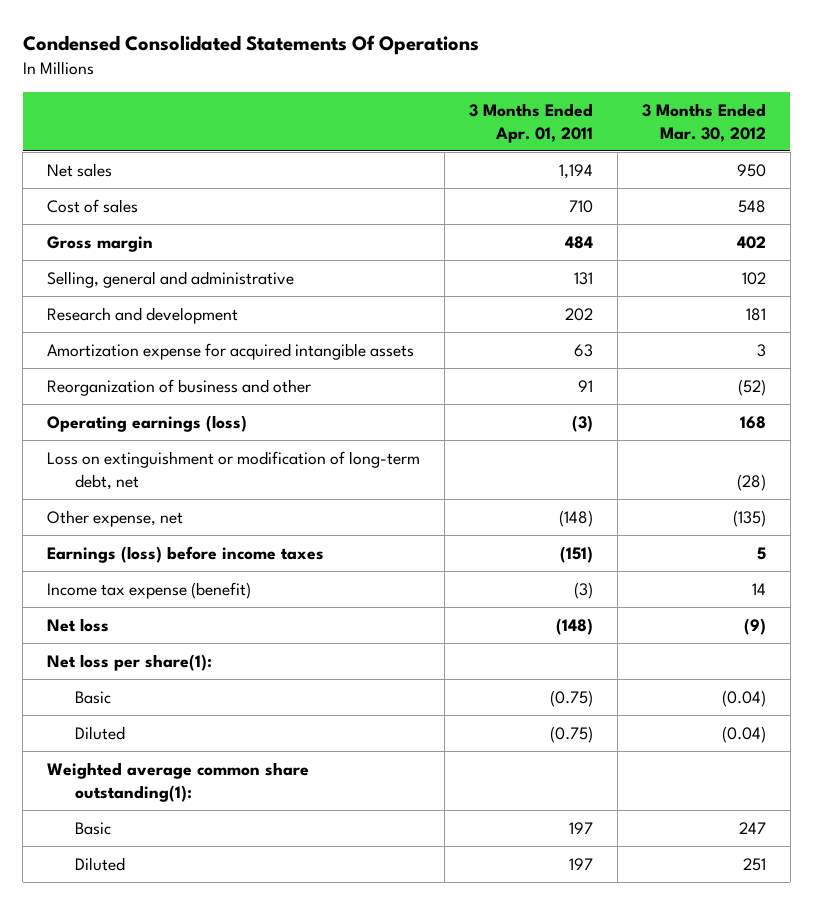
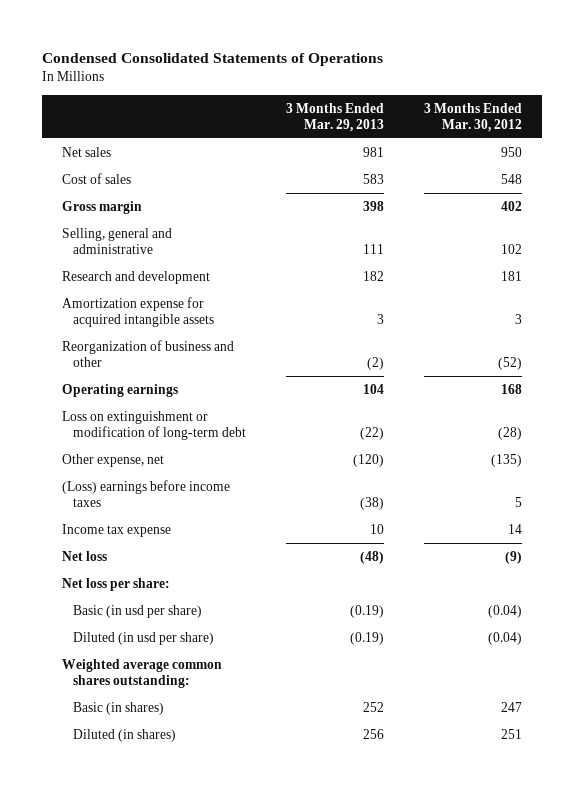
- Condensed Consolidated Statements Of Operations
+ Condensed Consolidated Statements of Operations
- | 3 Months Ended Apr. 01, 2011 | 3 Months Ended Mar. 30, 2012
+ | 3 Months Ended Mar. 29, 2013 | 3 Months Ended Mar. 30, 2012
- Operating earnings (loss) | (3) | 168
- Loss on extinguishment or modification of long-term debt, net | | (28)
+ Operating earnings | 104 | 168
+ Loss on extinguishment or modification of long-term debt | (22) | (28)
- Earnings (loss) before income taxes | (151) | 5
- Income tax expense (benefit) | (3) | 14
+ (Loss) earnings before income taxes | (38) | 5
+ Income tax expense | 10 | 14
- Net loss per share(1):
- Basic | (0.75) | (0.04)
- Diluted | (0.75) | (0.04)
- Weighted average common share outstanding(1):
- Basic | 197 | 247
- Diluted | 197 | 251
+ Net loss per share:
+ Basic (in usd per share) | (0.19) | (0.04)
+ Diluted (in usd per share) | (0.19) | (0.04)
+ Weighted average common shares outstanding:
+ Basic (in shares) | 252 | 247
+ Diluted (in shares) | 256 | 251

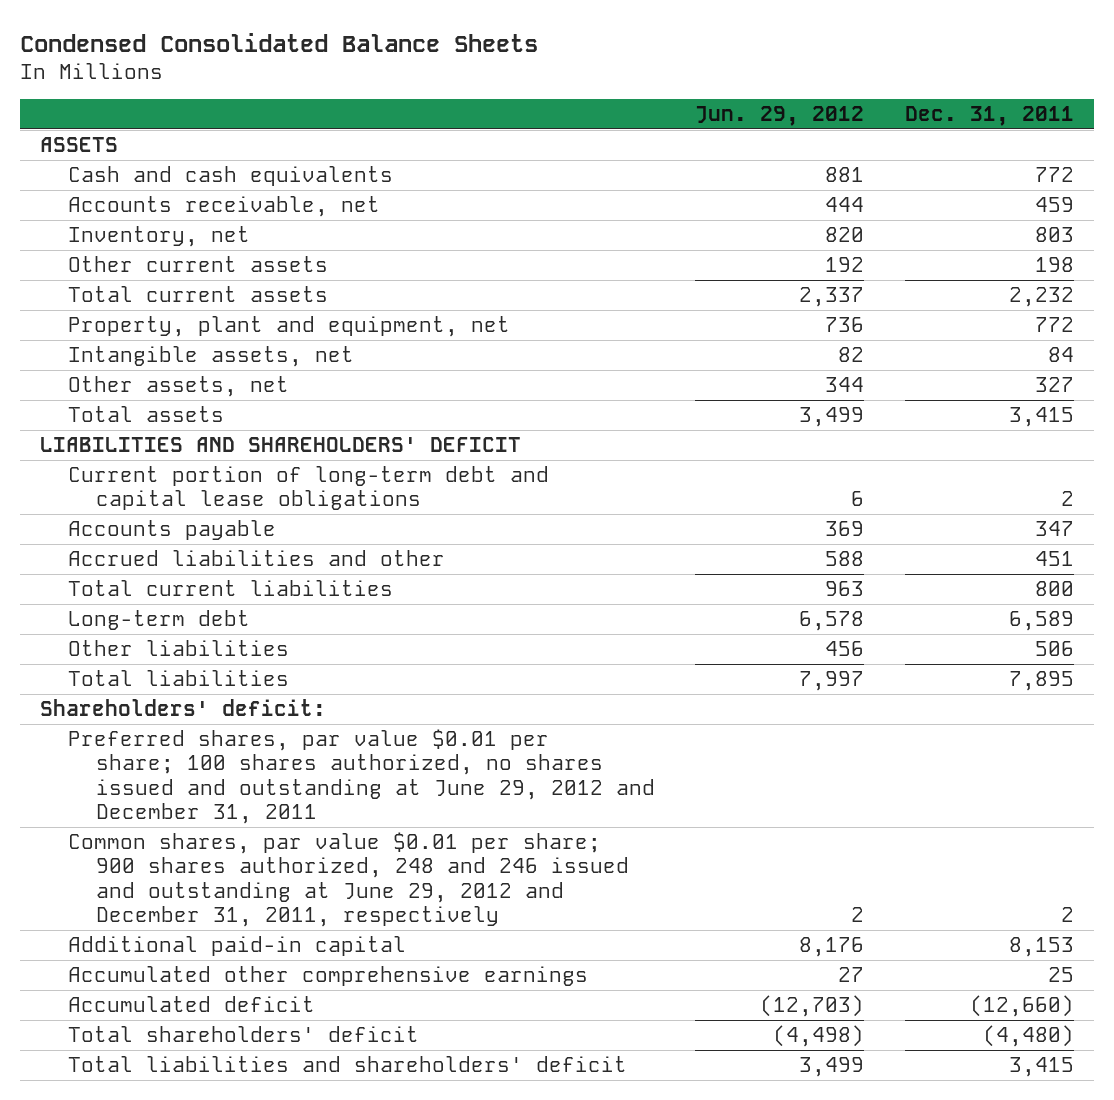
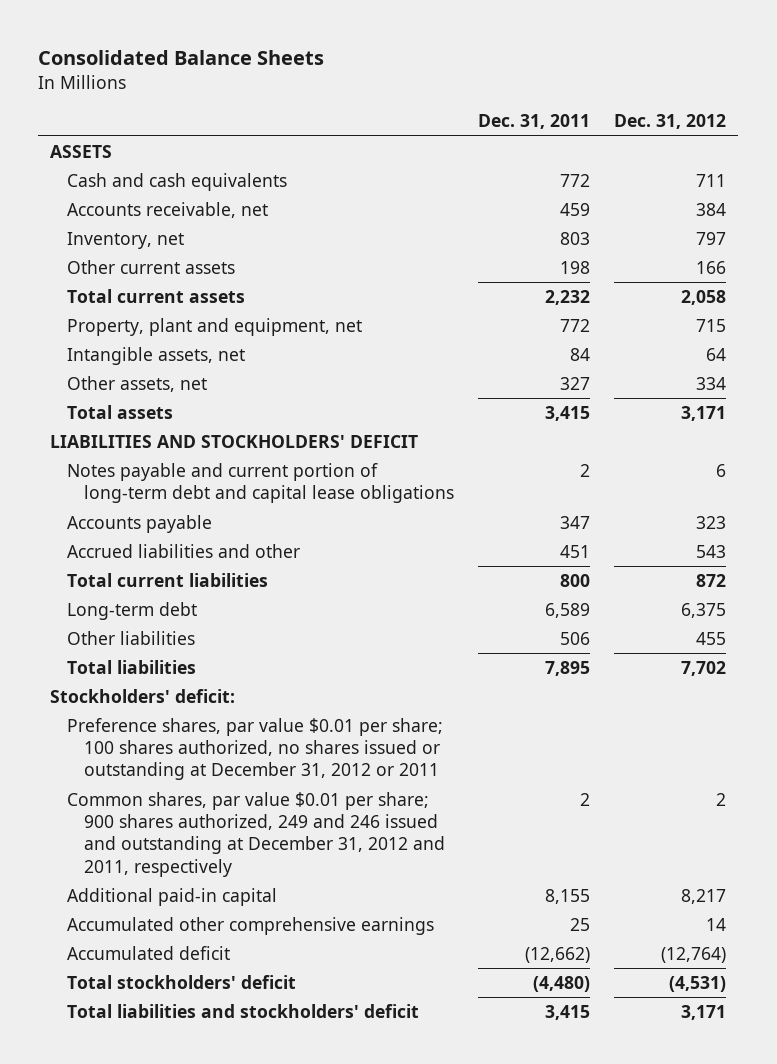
- Condensed Consolidated Balance Sheets
+ Consolidated Balance Sheets
- | Jun. 29, 2012 | Dec. 31, 2011
+ | Dec. 31, 2011 | Dec. 31, 2012
- LIABILITIES AND SHAREHOLDERS' DEFICIT
- Current portion of long-term debt and capital lease obligations | 6 | 2
+ LIABILITIES AND STOCKHOLDERS' DEFICIT
+ Notes payable and current portion of long-term debt and capital lease obligations | 2 | 6
- Shareholders' deficit:
- Preferred shares, par value $0.01 per share; 100 shares authorized, no shares issued and outstanding at June 29, 2012 and December 31, 2011
- Common shares, par value $0.01 per share; 900 shares authorized, 248 and 246 issued and outstanding at June 29, 2012 and December 31, 2011, respectively | 2 | 2
- Additional paid-in capital | 8,176 | 8,153
+ Stockholders' deficit:
+ Preference shares, par value $0.01 per share; 100 shares authorized, no shares issued or outstanding at December 31, 2012 or 2011
+ Common shares, par value $0.01 per share; 900 shares authorized, 249 and 246 issued and outstanding at December 31, 2012 and 2011, respectively | 2 | 2
+ Additional paid-in capital | 8,155 | 8,217
- Accumulated deficit | (12,703) | (12,660)
- Total shareholders' deficit | (4,498) | (4,480)
- Total liabilities and shareholders' deficit | 3,499 | 3,415
+ Accumulated deficit | (12,662) | (12,764)
+ Total stockholders' deficit | (4,480) | (4,531)
+ Total liabilities and stockholders' deficit | 3,415 | 3,171

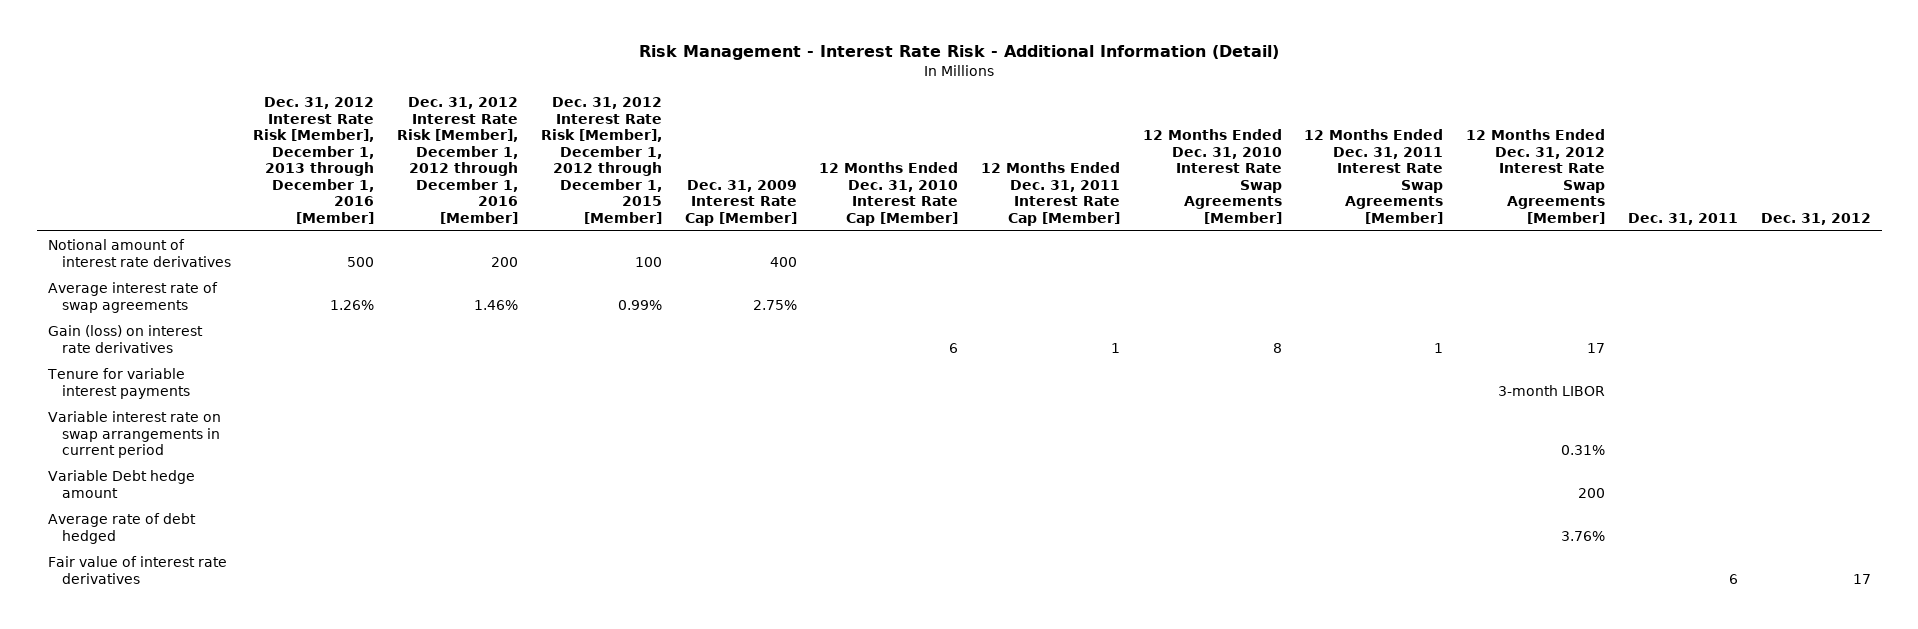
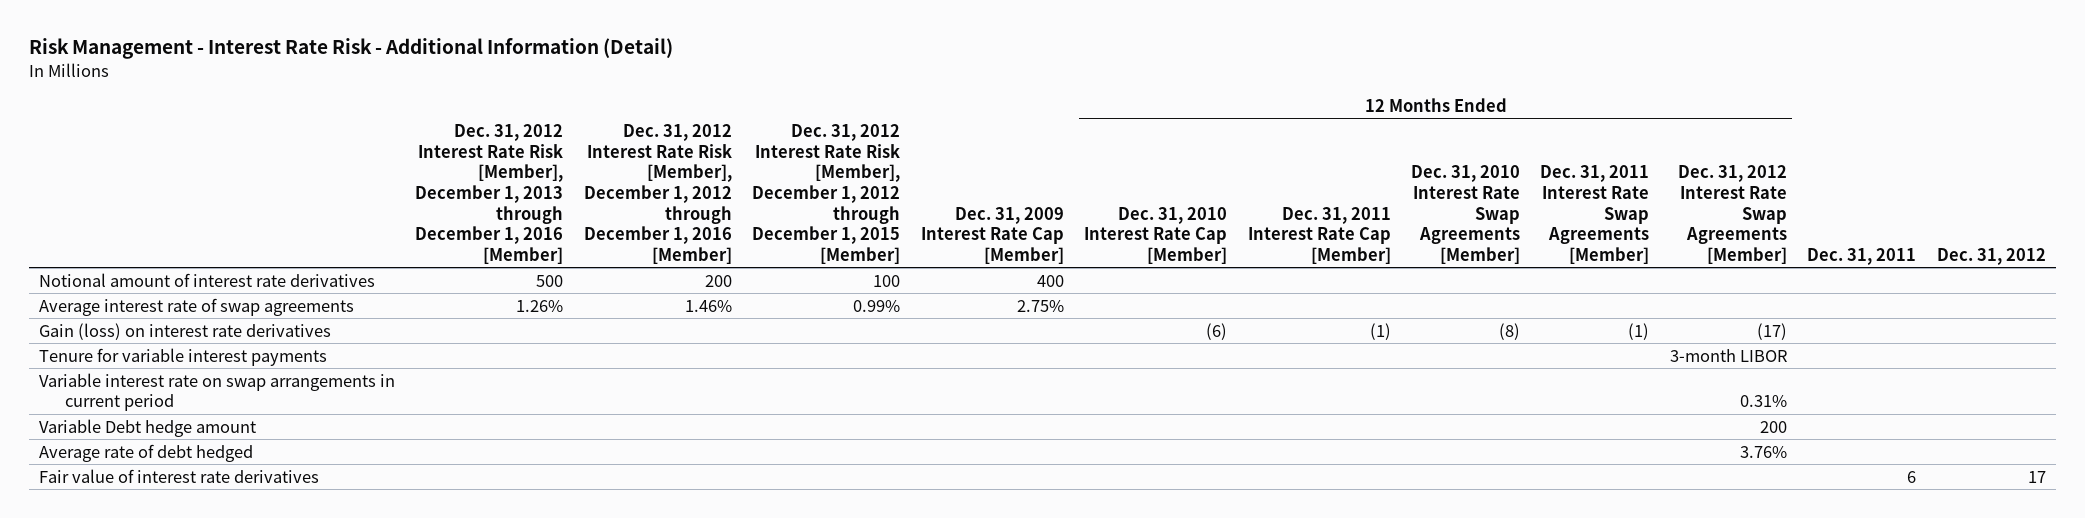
- Gain (loss) on interest rate derivatives | | | | | 6 | 1 | 8 | 1 | 17 | |
+ Gain (loss) on interest rate derivatives | | | | | (6) | (1) | (8) | (1) | (17) | |

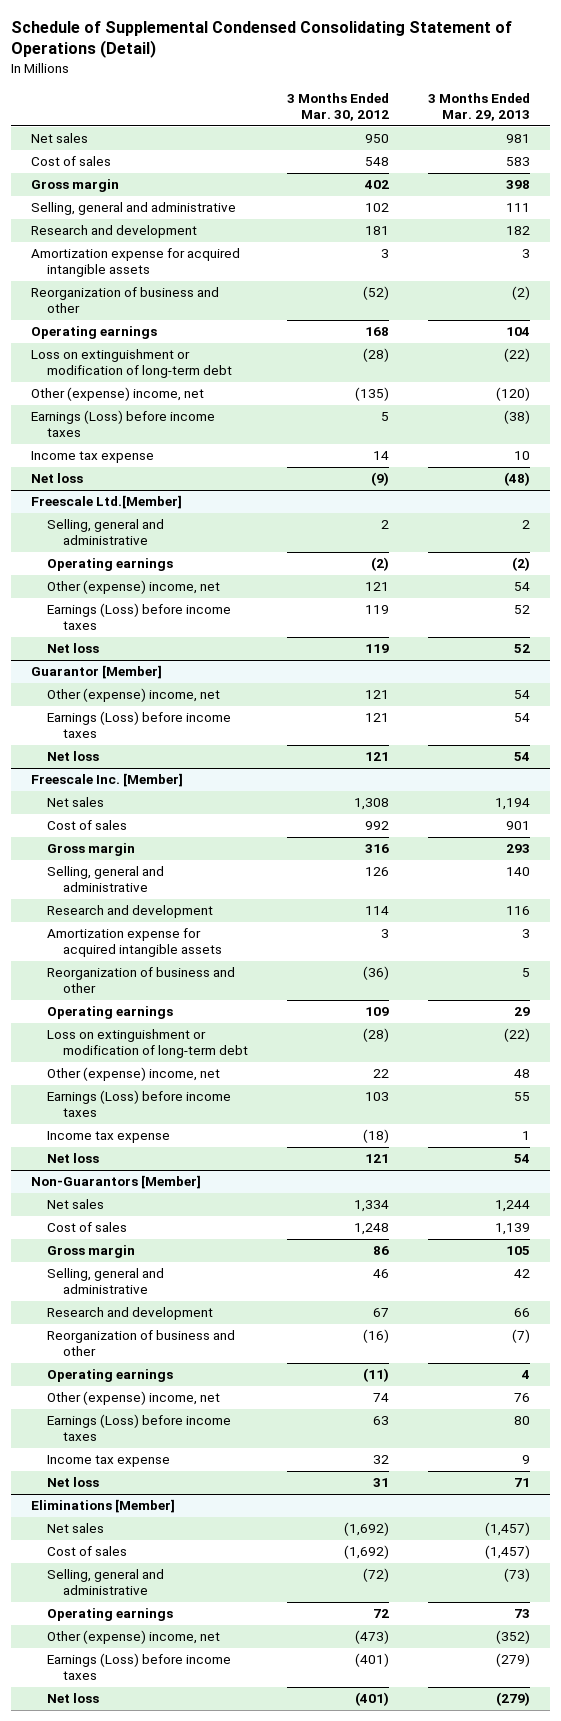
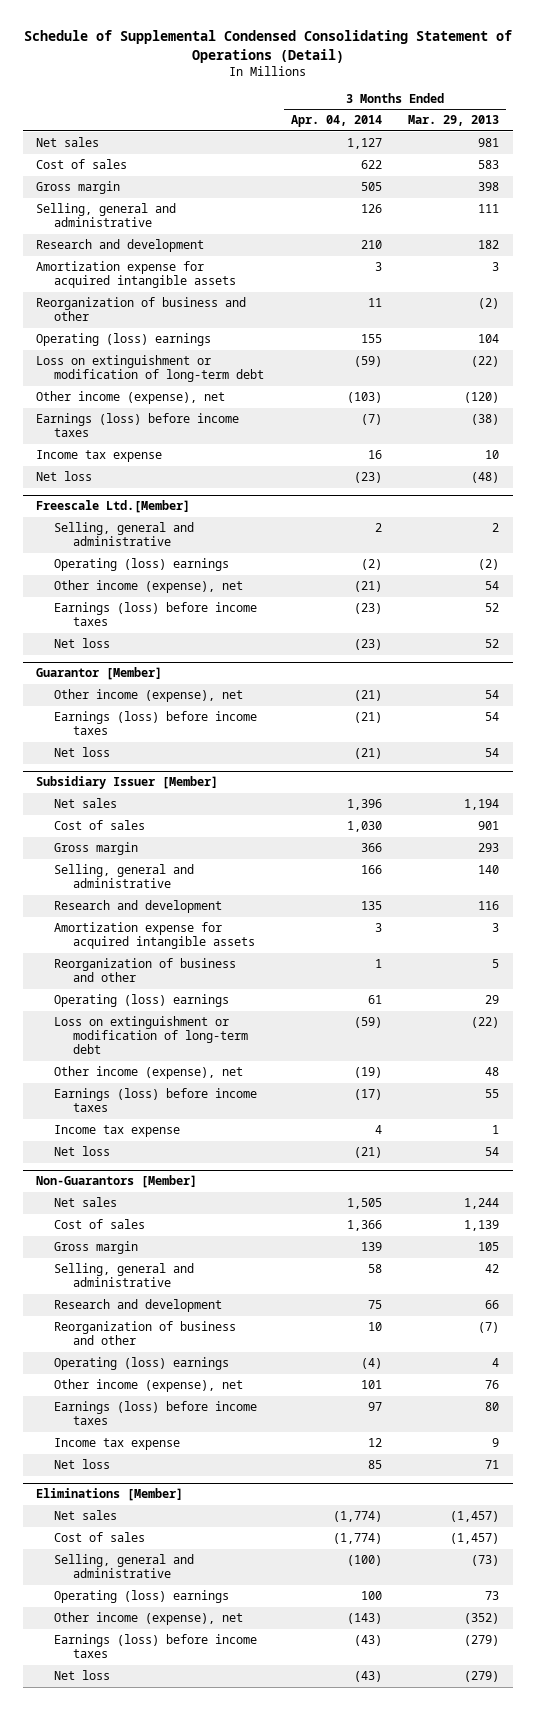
- | 3 Months Ended Mar. 30, 2012 | 3 Months Ended Mar. 29, 2013
+ | 3 Months Ended Apr. 04, 2014 | 3 Months Ended Mar. 29, 2013
- Operating earnings | 168 | 104
+ Operating (loss) earnings | 155 | 104
- Other (expense) income, net | (135) | (120)
- Earnings (Loss) before income taxes | 5 | (38)
+ Other income (expense), net | (103) | (120)
+ Earnings (loss) before income taxes | (7) | (38)
@ Freescale Ltd.[Member]
- Operating earnings | (2) | (2)
- Other (expense) income, net | 121 | 54
- Earnings (Loss) before income taxes | 119 | 52
+ Operating (loss) earnings | (2) | (2)
+ Other income (expense), net | (21) | 54
+ Earnings (loss) before income taxes | (23) | 52
@ Guarantor [Member]
- Other (expense) income, net | 121 | 54
- Earnings (Loss) before income taxes | 121 | 54
+ Other income (expense), net | (21) | 54
+ Earnings (loss) before income taxes | (21) | 54
- Freescale Inc. [Member]
+ Subsidiary Issuer [Member]
- Operating earnings | 109 | 29
+ Operating (loss) earnings | 61 | 29
- Other (expense) income, net | 22 | 48
- Earnings (Loss) before income taxes | 103 | 55
+ Other income (expense), net | (19) | 48
+ Earnings (loss) before income taxes | (17) | 55
@ Non-Guarantors [Member]
- Operating earnings | (11) | 4
- Other (expense) income, net | 74 | 76
- Earnings (Loss) before income taxes | 63 | 80
+ Operating (loss) earnings | (4) | 4
+ Other income (expense), net | 101 | 76
+ Earnings (loss) before income taxes | 97 | 80
@ Eliminations [Member]
- Operating earnings | 72 | 73
- Other (expense) income, net | (473) | (352)
- Earnings (Loss) before income taxes | (401) | (279)
+ Operating (loss) earnings | 100 | 73
+ Other income (expense), net | (143) | (352)
+ Earnings (loss) before income taxes | (43) | (279)

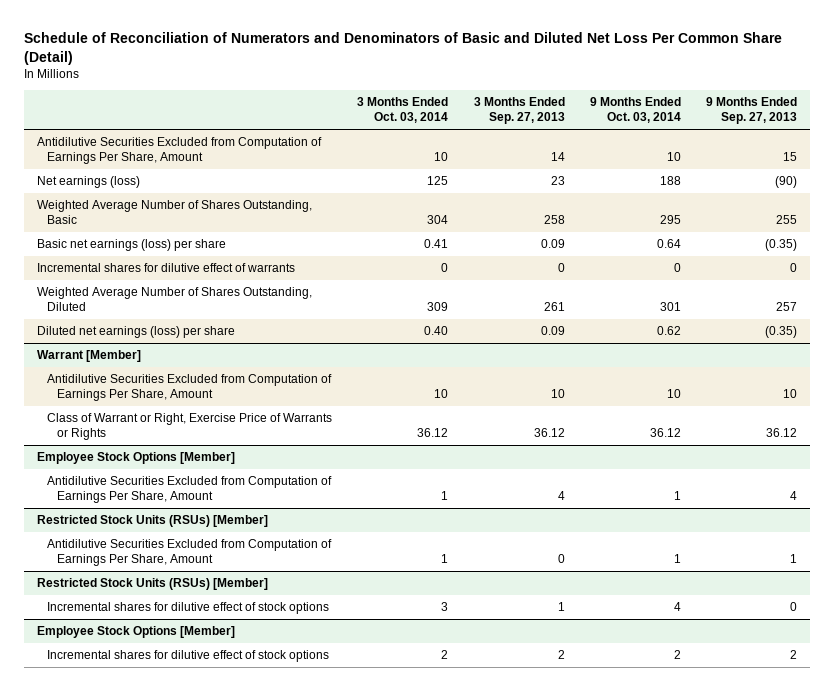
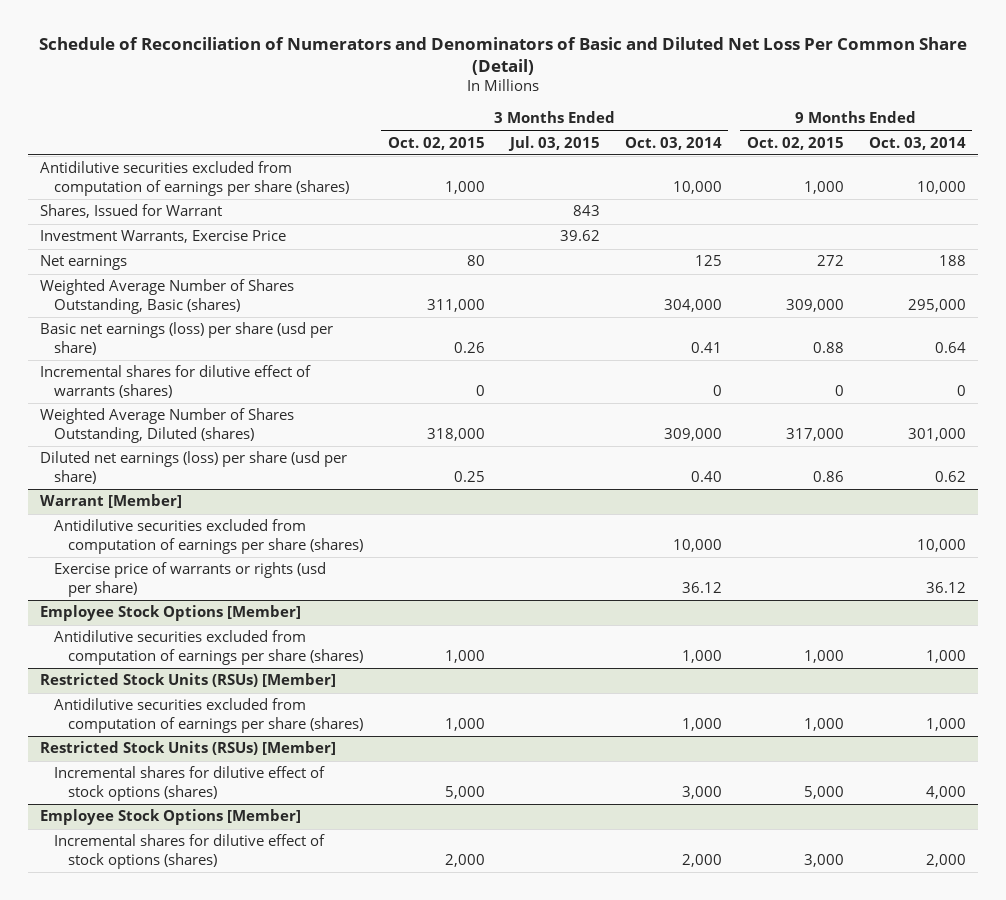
- | 3 Months Ended Oct. 03, 2014 | 3 Months Ended Sep. 27, 2013 | 9 Months Ended Oct. 03, 2014 | 9 Months Ended Sep. 27, 2013
+ | 3 Months Ended Oct. 02, 2015 | 3 Months Ended Jul. 03, 2015 | 3 Months Ended Oct. 03, 2014 | 9 Months Ended Oct. 02, 2015 | 9 Months Ended Oct. 03, 2014
- Antidilutive Securities Excluded from Computation of Earnings Per Share, Amount | 10 | 14 | 10 | 15
- Net earnings (loss) | 125 | 23 | 188 | (90)
- Weighted Average Number of Shares Outstanding, Basic | 304 | 258 | 295 | 255
- Basic net earnings (loss) per share | 0.41 | 0.09 | 0.64 | (0.35)
- Incremental shares for dilutive effect of warrants | 0 | 0 | 0 | 0
- Weighted Average Number of Shares Outstanding, Diluted | 309 | 261 | 301 | 257
- Diluted net earnings (loss) per share | 0.40 | 0.09 | 0.62 | (0.35)
+ Antidilutive securities excluded from computation of earnings per share (shares) | 1,000 | | 10,000 | 1,000 | 10,000
+ Shares, Issued for Warrant | | 843 | | |
+ Investment Warrants, Exercise Price | | 39.62 | | |
+ Net earnings | 80 | | 125 | 272 | 188
+ Weighted Average Number of Shares Outstanding, Basic (shares) | 311,000 | | 304,000 | 309,000 | 295,000
+ Basic net earnings (loss) per share (usd per share) | 0.26 | | 0.41 | 0.88 | 0.64
+ Incremental shares for dilutive effect of warrants (shares) | 0 | | 0 | 0 | 0
+ Weighted Average Number of Shares Outstanding, Diluted (shares) | 318,000 | | 309,000 | 317,000 | 301,000
+ Diluted net earnings (loss) per share (usd per share) | 0.25 | | 0.40 | 0.86 | 0.62
@ Warrant [Member]
- Antidilutive Securities Excluded from Computation of Earnings Per Share, Amount | 10 | 10 | 10 | 10
- Class of Warrant or Right, Exercise Price of Warrants or Rights | 36.12 | 36.12 | 36.12 | 36.12
+ Antidilutive securities excluded from computation of earnings per share (shares) | | | 10,000 | | 10,000
+ Exercise price of warrants or rights (usd per share) | | | 36.12 | | 36.12
@ Employee Stock Options [Member]
- Antidilutive Securities Excluded from Computation of Earnings Per Share, Amount | 1 | 4 | 1 | 4
+ Antidilutive securities excluded from computation of earnings per share (shares) | 1,000 | | 1,000 | 1,000 | 1,000
@ Restricted Stock Units (RSUs) [Member]
- Antidilutive Securities Excluded from Computation of Earnings Per Share, Amount | 1 | 0 | 1 | 1
+ Antidilutive securities excluded from computation of earnings per share (shares) | 1,000 | | 1,000 | 1,000 | 1,000
- Incremental shares for dilutive effect of stock options | 3 | 1 | 4 | 0
+ Incremental shares for dilutive effect of stock options (shares) | 5,000 | | 3,000 | 5,000 | 4,000
@ Employee Stock Options [Member]
- Incremental shares for dilutive effect of stock options | 2 | 2 | 2 | 2
+ Incremental shares for dilutive effect of stock options (shares) | 2,000 | | 2,000 | 3,000 | 2,000

